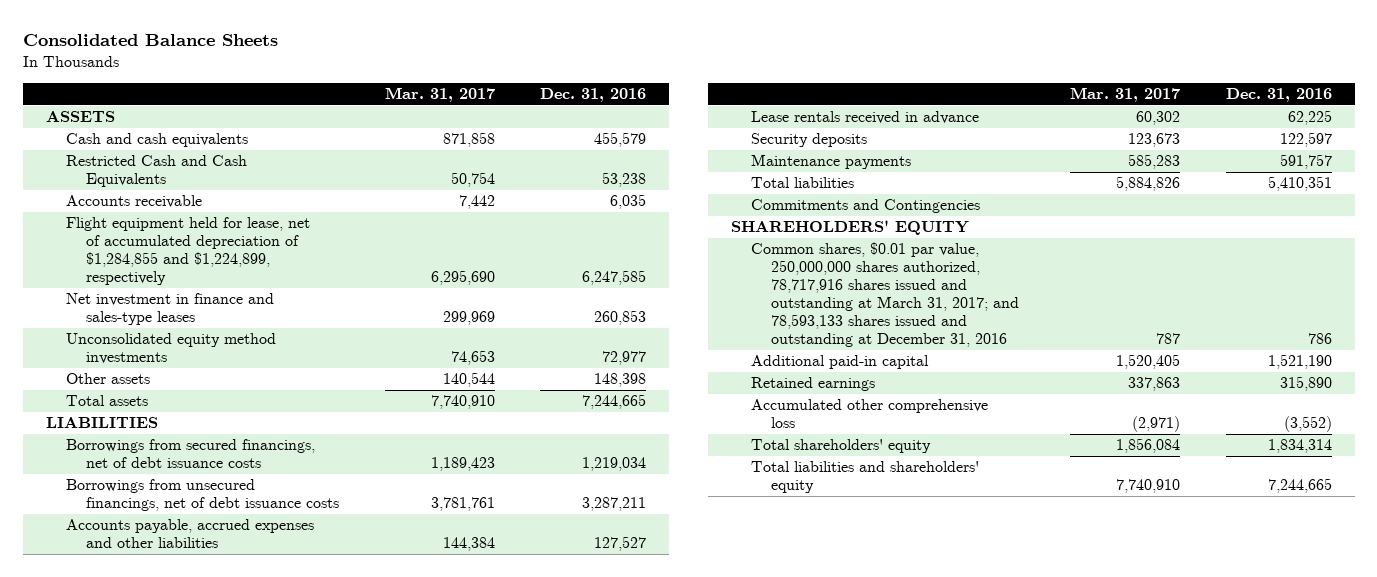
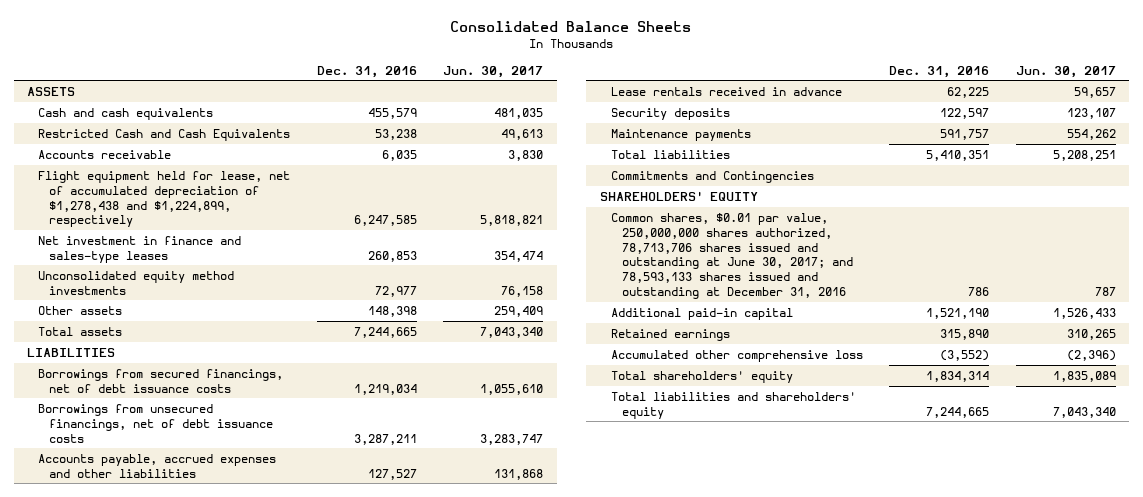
- | Mar. 31, 2017 | Dec. 31, 2016
+ | Dec. 31, 2016 | Jun. 30, 2017
- Flight equipment held for lease, net of accumulated depreciation of $1,284,855 and $1,224,899, respectively | 6,295,690 | 6,247,585
+ Flight equipment held for lease, net of accumulated depreciation of $1,278,438 and $1,224,899, respectively | 6,247,585 | 5,818,821
- Common shares, $0.01 par value, 250,000,000 shares authorized, 78,717,916 shares issued and outstanding at March 31, 2017; and 78,593,133 shares issued and outstanding at December 31, 2016 | 787 | 786
+ Common shares, $0.01 par value, 250,000,000 shares authorized, 78,713,706 shares issued and outstanding at June 30, 2017; and 78,593,133 shares issued and outstanding at December 31, 2016 | 786 | 787

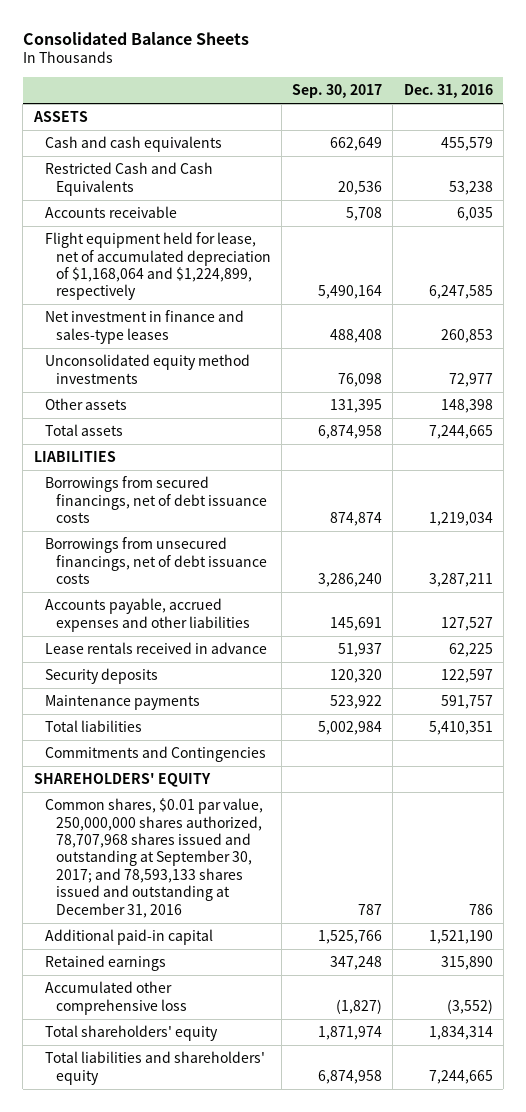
- | Dec. 31, 2016 | Jun. 30, 2017
+ | Sep. 30, 2017 | Dec. 31, 2016
- Flight equipment held for lease, net of accumulated depreciation of $1,278,438 and $1,224,899, respectively | 6,247,585 | 5,818,821
+ Flight equipment held for lease, net of accumulated depreciation of $1,168,064 and $1,224,899, respectively | 5,490,164 | 6,247,585
- Common shares, $0.01 par value, 250,000,000 shares authorized, 78,713,706 shares issued and outstanding at June 30, 2017; and 78,593,133 shares issued and outstanding at December 31, 2016 | 786 | 787
+ Common shares, $0.01 par value, 250,000,000 shares authorized, 78,707,968 shares issued and outstanding at September 30, 2017; and 78,593,133 shares issued and outstanding at December 31, 2016 | 787 | 786

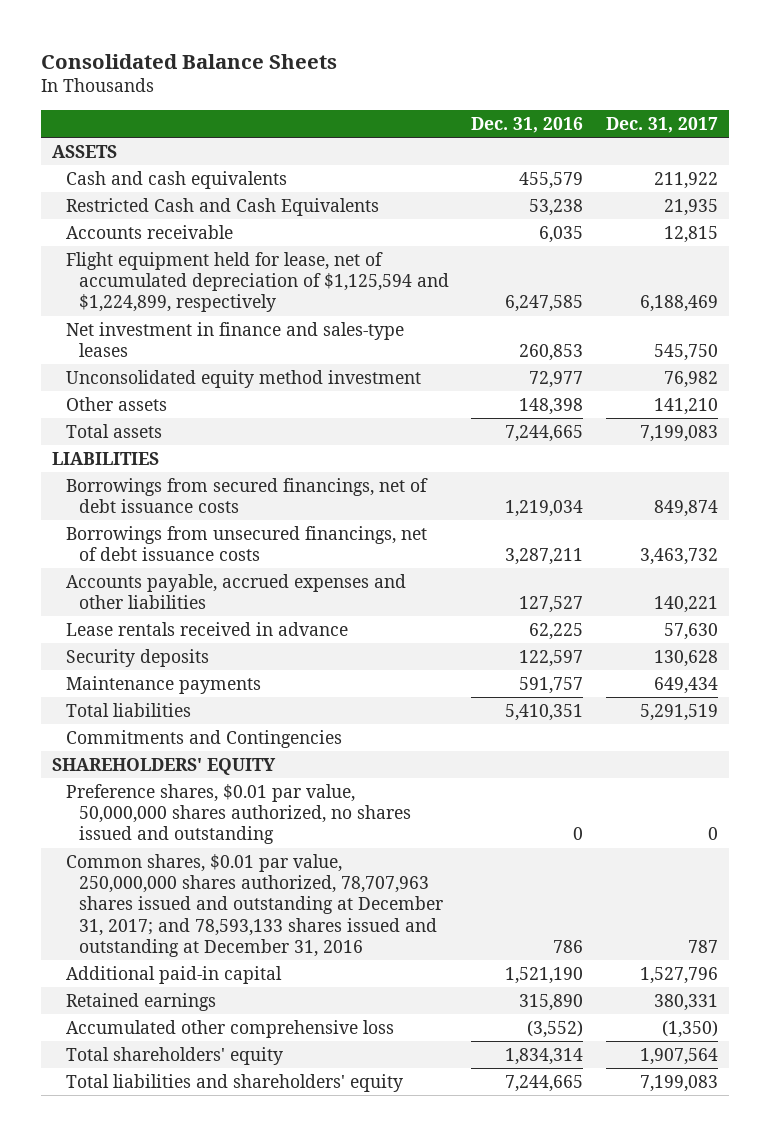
- | Sep. 30, 2017 | Dec. 31, 2016
+ | Dec. 31, 2016 | Dec. 31, 2017
- Flight equipment held for lease, net of accumulated depreciation of $1,168,064 and $1,224,899, respectively | 5,490,164 | 6,247,585
+ Flight equipment held for lease, net of accumulated depreciation of $1,125,594 and $1,224,899, respectively | 6,247,585 | 6,188,469
- Unconsolidated equity method investments | 76,098 | 72,977
+ Unconsolidated equity method investment | 72,977 | 76,982
- Common shares, $0.01 par value, 250,000,000 shares authorized, 78,707,968 shares issued and outstanding at September 30, 2017; and 78,593,133 shares issued and outstanding at December 31, 2016 | 787 | 786
+ Preference shares, $0.01 par value, 50,000,000 shares authorized, no shares issued and outstanding | 0 | 0
+ Common shares, $0.01 par value, 250,000,000 shares authorized, 78,707,963 shares issued and outstanding at December 31, 2017; and 78,593,133 shares issued and outstanding at December 31, 2016 | 786 | 787

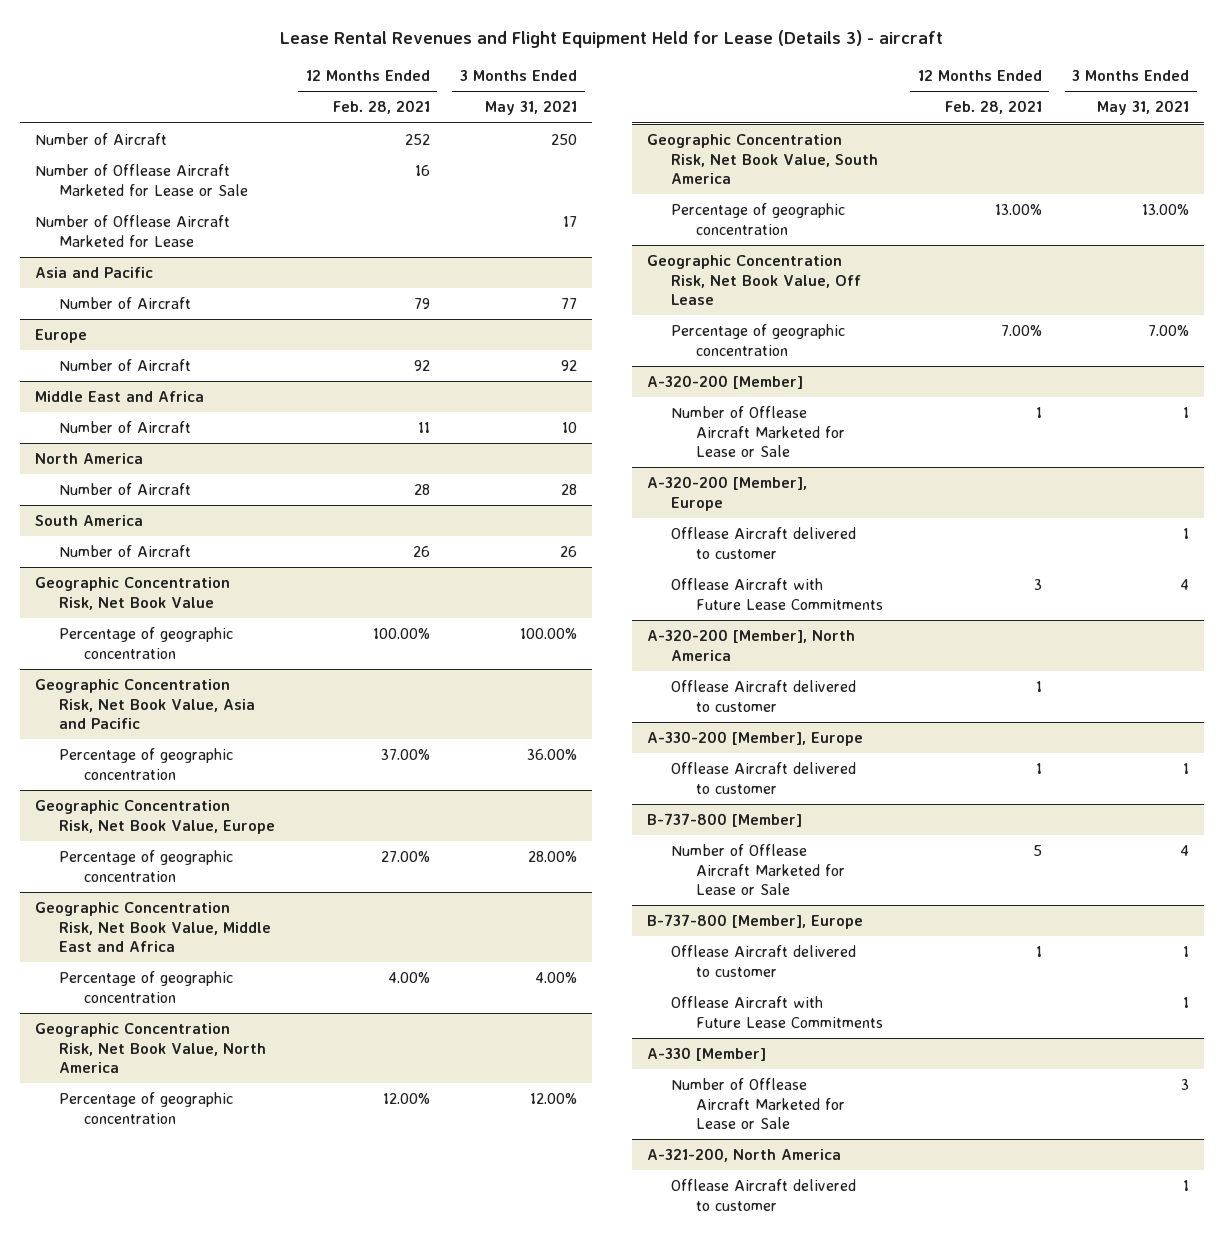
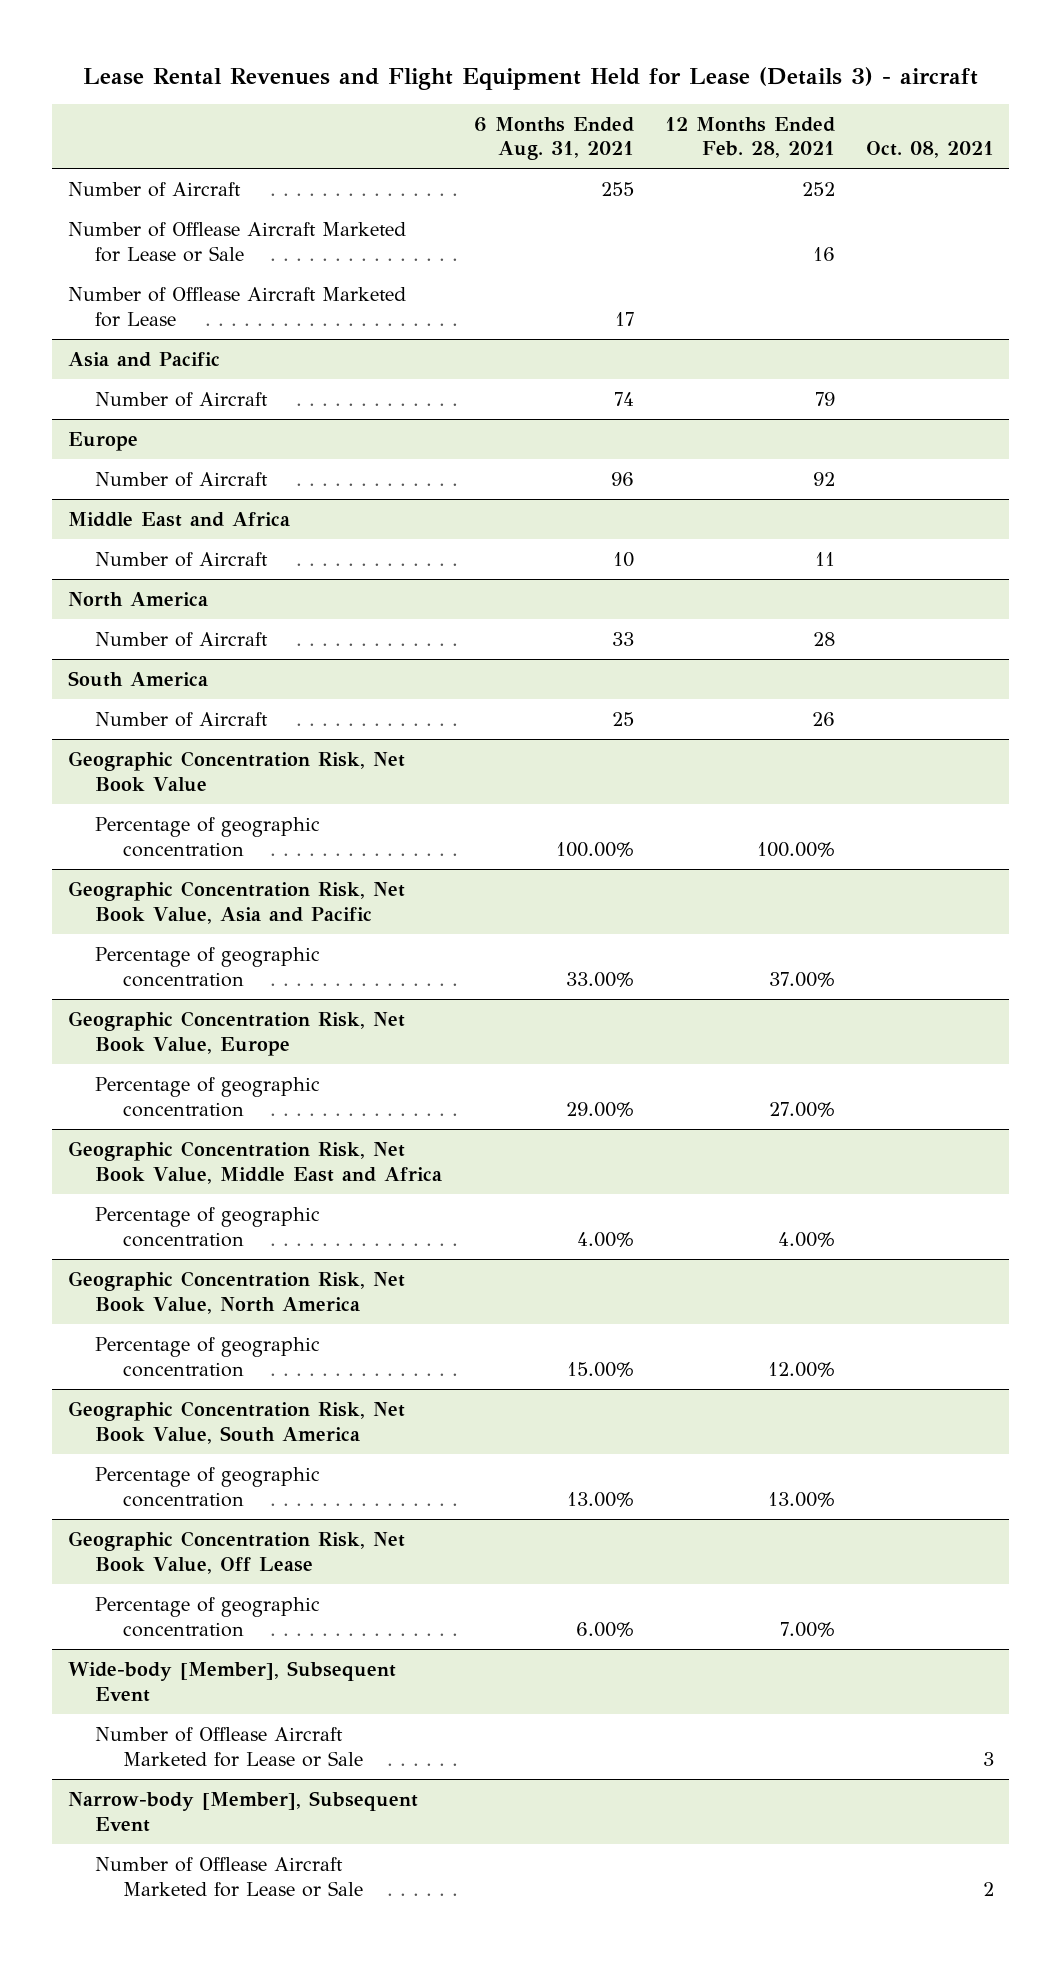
- | 12 Months Ended Feb. 28, 2021 | 3 Months Ended May 31, 2021
+ | 6 Months Ended Aug. 31, 2021 | 12 Months Ended Feb. 28, 2021 | Oct. 08, 2021
- A-320-200 [Member]
- Number of Offlease Aircraft Marketed for Lease or Sale | 1 | 1
- A-320-200 [Member], Europe
- Offlease Aircraft delivered to customer | | 1
- Offlease Aircraft with Future Lease Commitments | 3 | 4
- A-320-200 [Member], North America
- Offlease Aircraft delivered to customer | 1 |
- A-330-200 [Member], Europe
- Offlease Aircraft delivered to customer | 1 | 1
- B-737-800 [Member]
- Number of Offlease Aircraft Marketed for Lease or Sale | 5 | 4
- B-737-800 [Member], Europe
- Offlease Aircraft delivered to customer | 1 | 1
- Offlease Aircraft with Future Lease Commitments | | 1
- A-330 [Member]
+ Wide-body [Member], Subsequent Event
- A-321-200, North America
- Offlease Aircraft delivered to customer | | 1
+ Narrow-body [Member], Subsequent Event
+ Number of Offlease Aircraft Marketed for Lease or Sale | | | 2

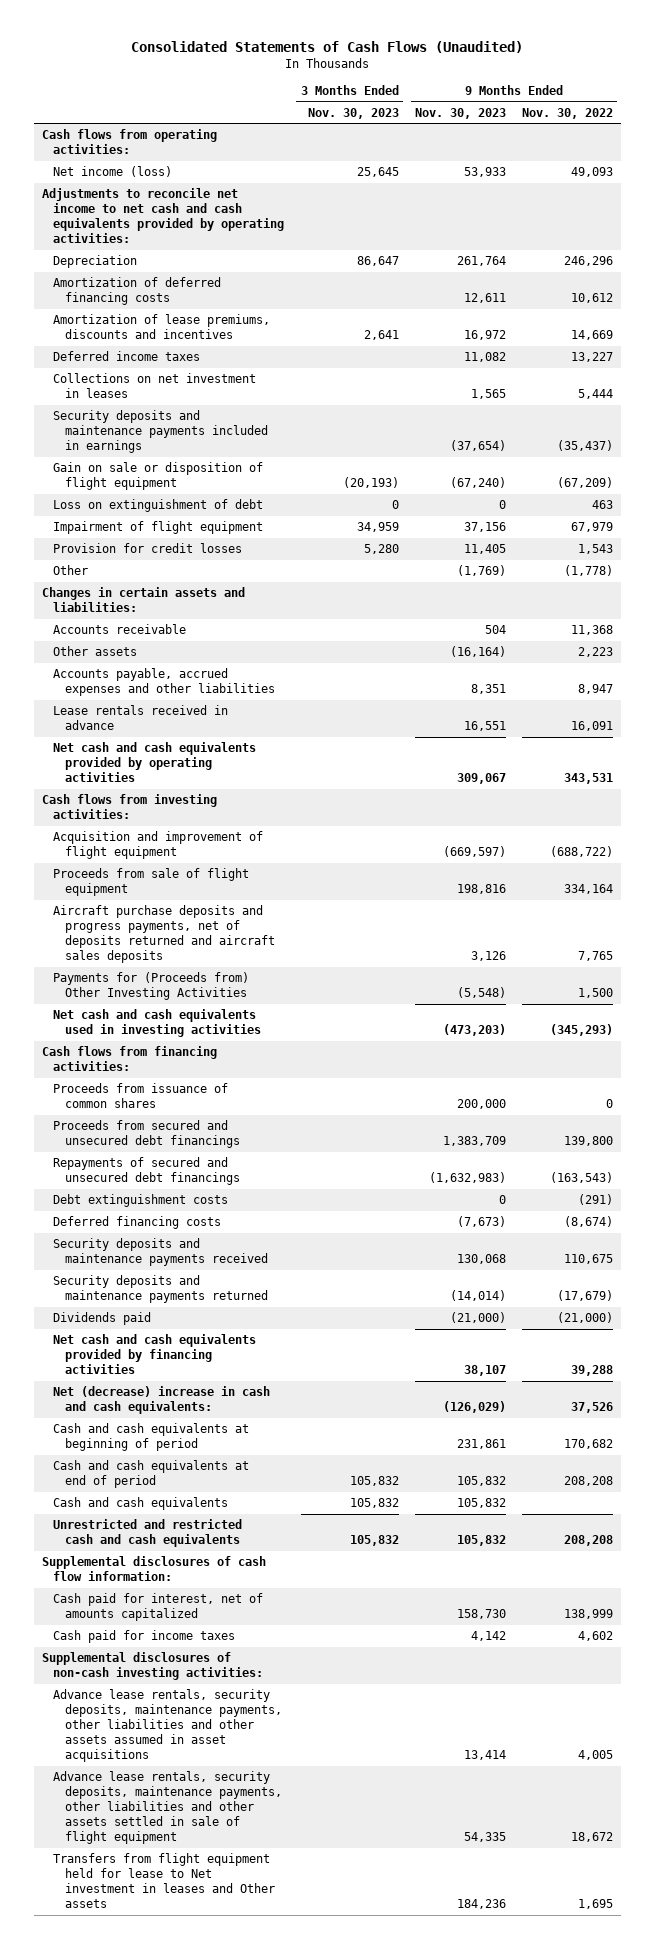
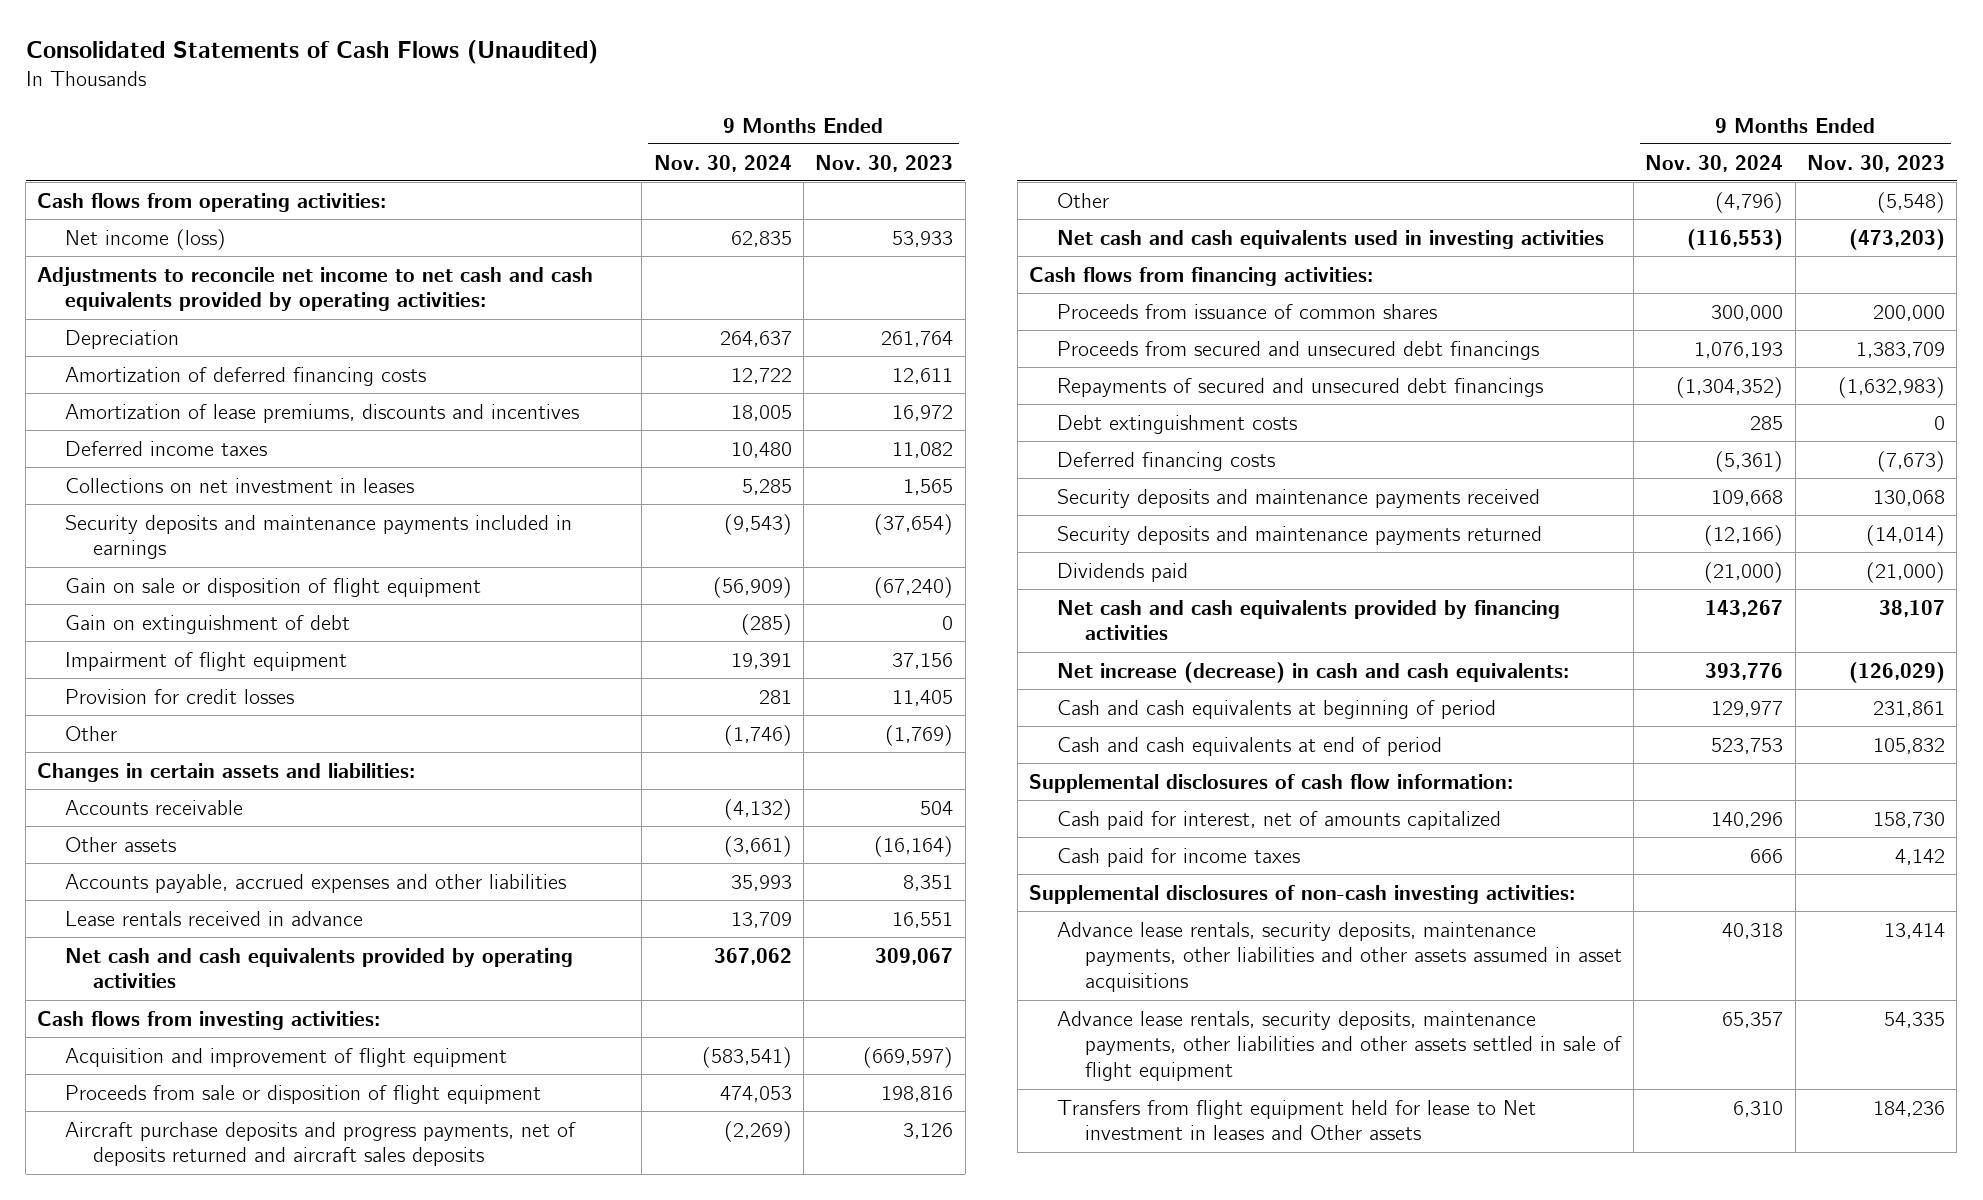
- | 3 Months Ended Nov. 30, 2023 | 9 Months Ended Nov. 30, 2023 | 9 Months Ended Nov. 30, 2022
+ | 9 Months Ended Nov. 30, 2024 | 9 Months Ended Nov. 30, 2023
- Loss on extinguishment of debt | 0 | 0 | 463
+ Gain on extinguishment of debt | (285) | 0
- Proceeds from sale of flight equipment | | 198,816 | 334,164
+ Proceeds from sale or disposition of flight equipment | 474,053 | 198,816
- Payments for (Proceeds from) Other Investing Activities | | (5,548) | 1,500
+ Other | (4,796) | (5,548)
- Net (decrease) increase in cash and cash equivalents: | | (126,029) | 37,526
+ Net increase (decrease) in cash and cash equivalents: | 393,776 | (126,029)
- Cash and cash equivalents | 105,832 | 105,832 |
- Unrestricted and restricted cash and cash equivalents | 105,832 | 105,832 | 208,208

